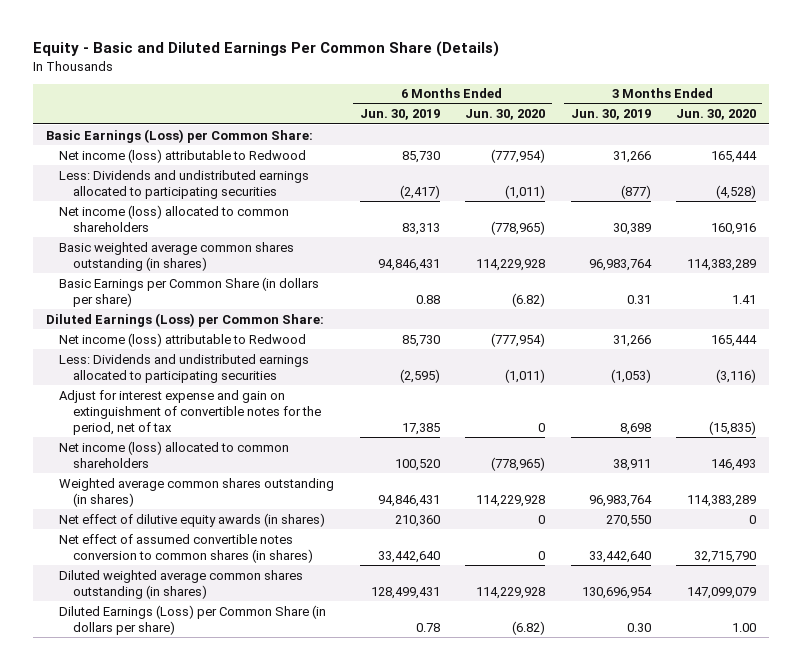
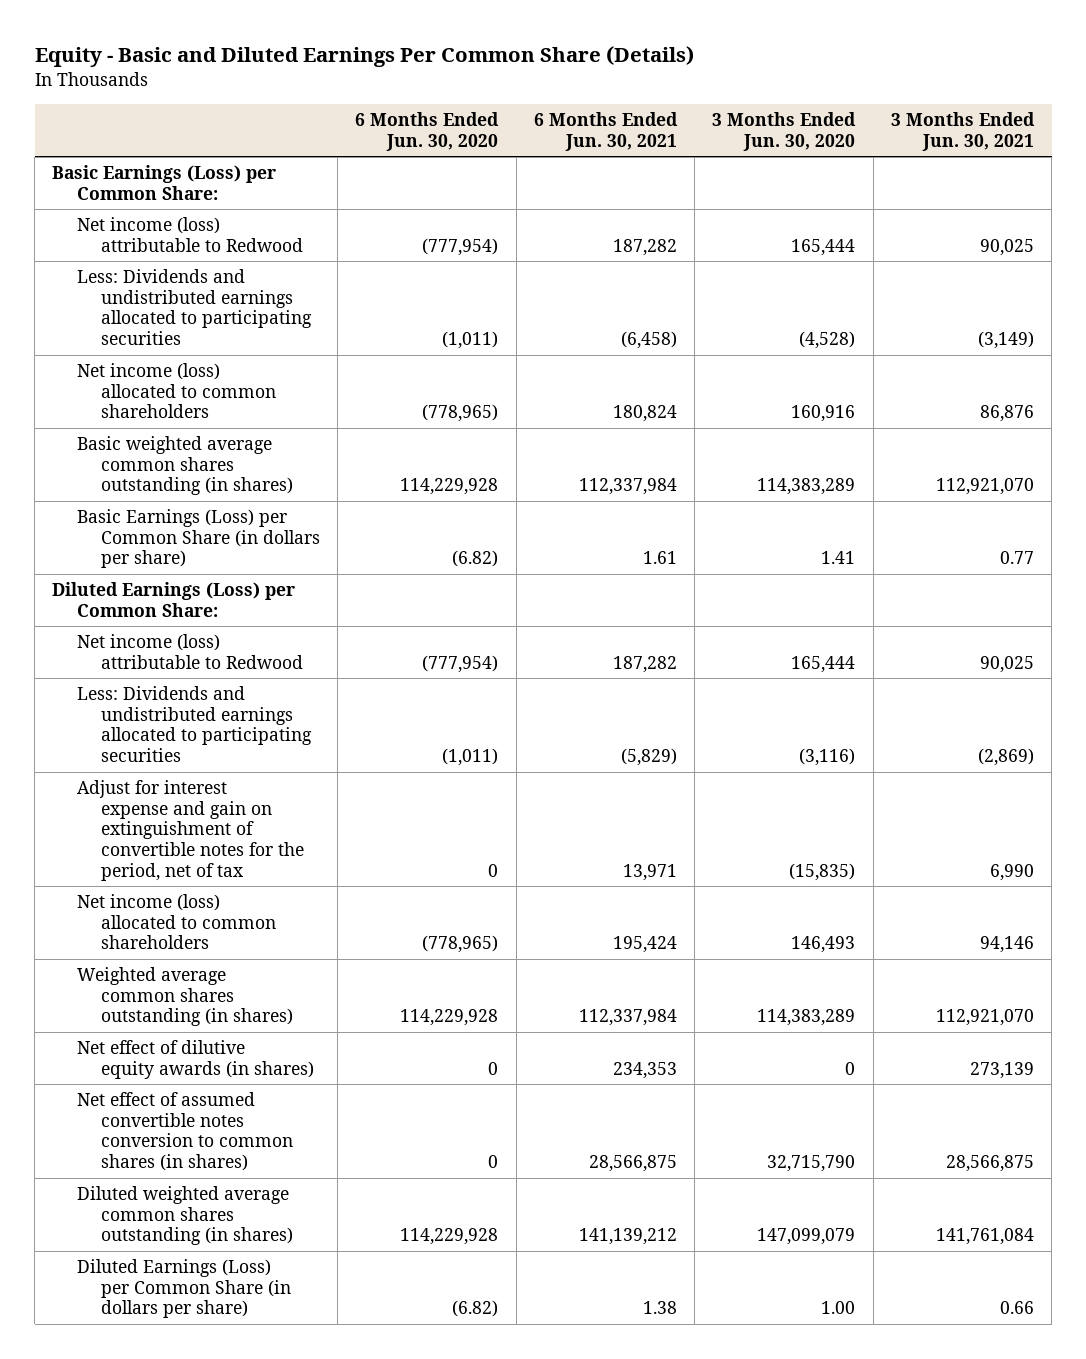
- | 6 Months Ended Jun. 30, 2019 | 6 Months Ended Jun. 30, 2020 | 3 Months Ended Jun. 30, 2019 | 3 Months Ended Jun. 30, 2020
+ | 6 Months Ended Jun. 30, 2020 | 6 Months Ended Jun. 30, 2021 | 3 Months Ended Jun. 30, 2020 | 3 Months Ended Jun. 30, 2021
- Basic Earnings per Common Share (in dollars per share) | 0.88 | (6.82) | 0.31 | 1.41
+ Basic Earnings (Loss) per Common Share (in dollars per share) | (6.82) | 1.61 | 1.41 | 0.77

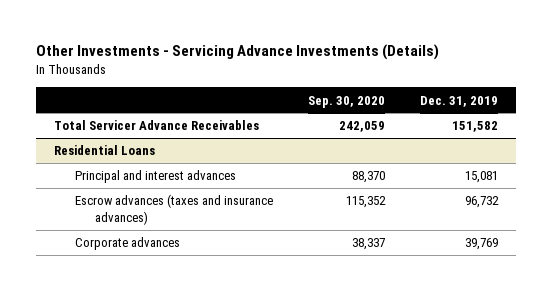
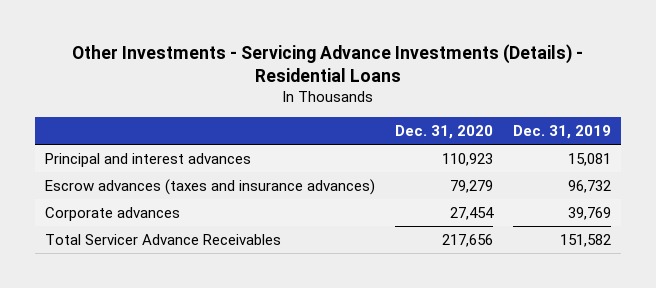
- Other Investments - Servicing Advance Investments (Details)
+ Other Investments - Servicing Advance Investments (Details) - Residential Loans
- | Sep. 30, 2020 | Dec. 31, 2019
+ | Dec. 31, 2020 | Dec. 31, 2019
- Residential Loans
moved down: Total Servicer Advance Receivables | 217,656 | 151,582

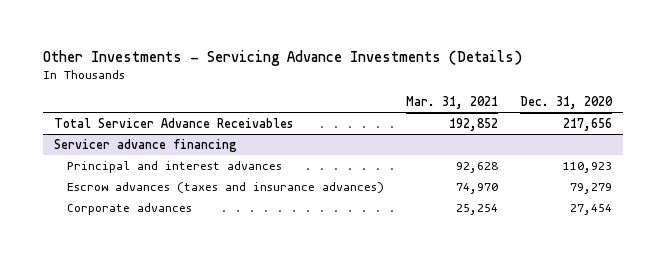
- Other Investments - Servicing Advance Investments (Details) - Residential Loans
+ Other Investments - Servicing Advance Investments (Details)
- | Dec. 31, 2020 | Dec. 31, 2019
+ | Mar. 31, 2021 | Dec. 31, 2020
moved up: Total Servicer Advance Receivables | 192,852 | 217,656
+ Servicer advance financing

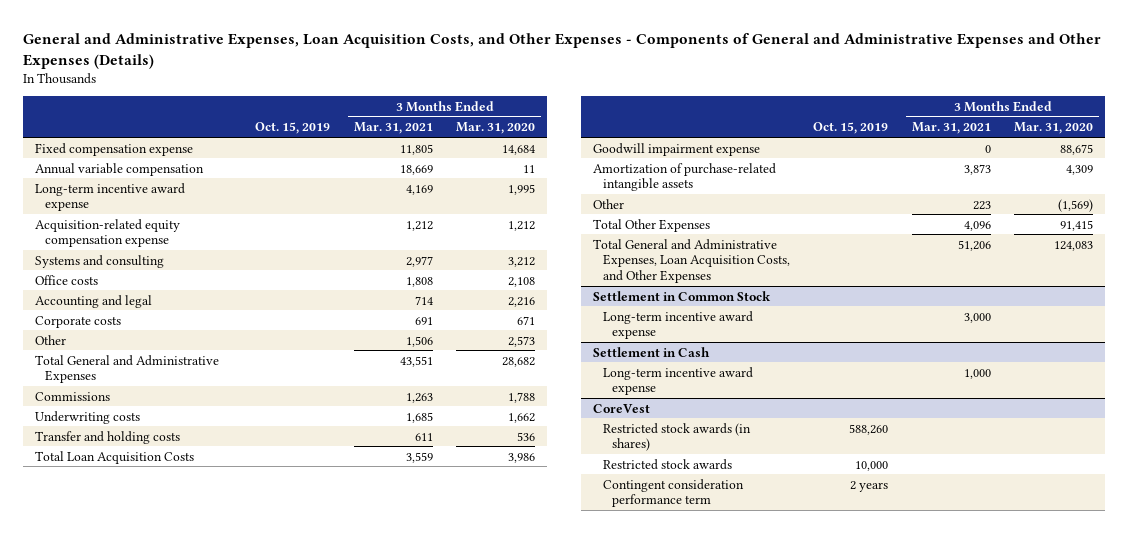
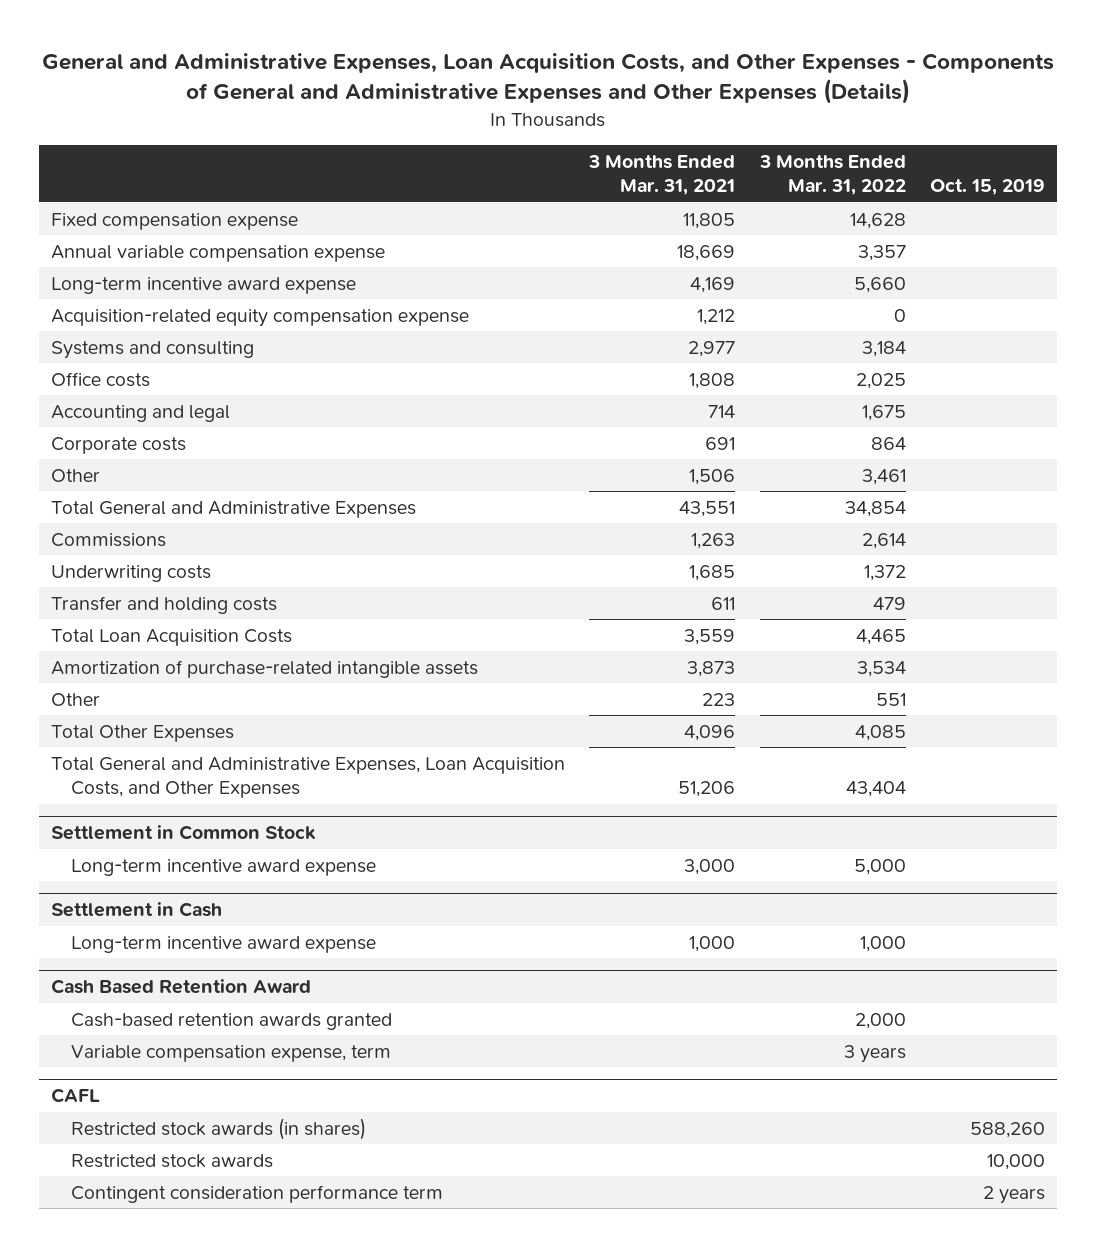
- | Oct. 15, 2019 | 3 Months Ended Mar. 31, 2021 | 3 Months Ended Mar. 31, 2020
+ | 3 Months Ended Mar. 31, 2021 | 3 Months Ended Mar. 31, 2022 | Oct. 15, 2019
- Annual variable compensation | | 18,669 | 11
+ Annual variable compensation expense | 18,669 | 3,357 |
- Goodwill impairment expense | | 0 | 88,675
- CoreVest
+ Cash Based Retention Award
+ Cash-based retention awards granted | | 2,000 |
+ Variable compensation expense, term | | 3 years |
+ CAFL

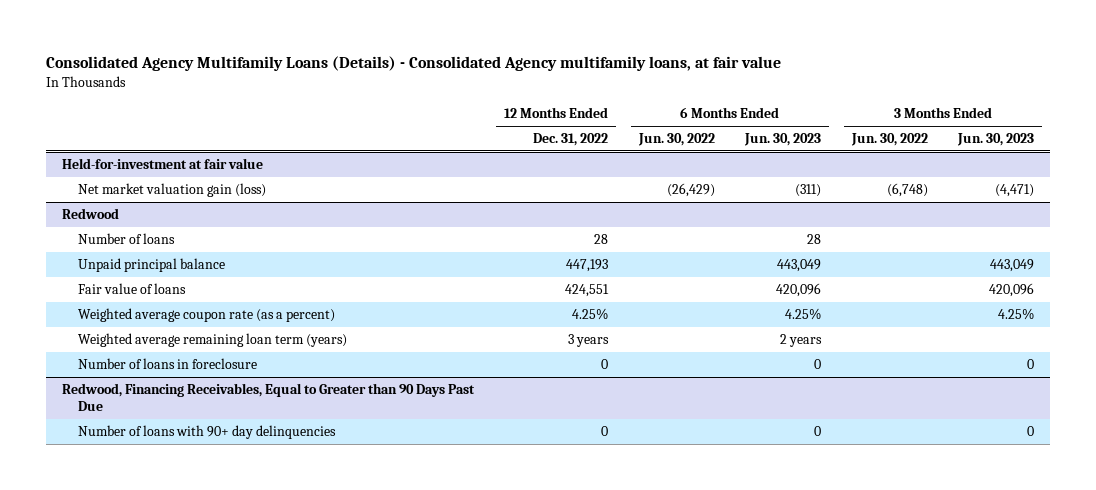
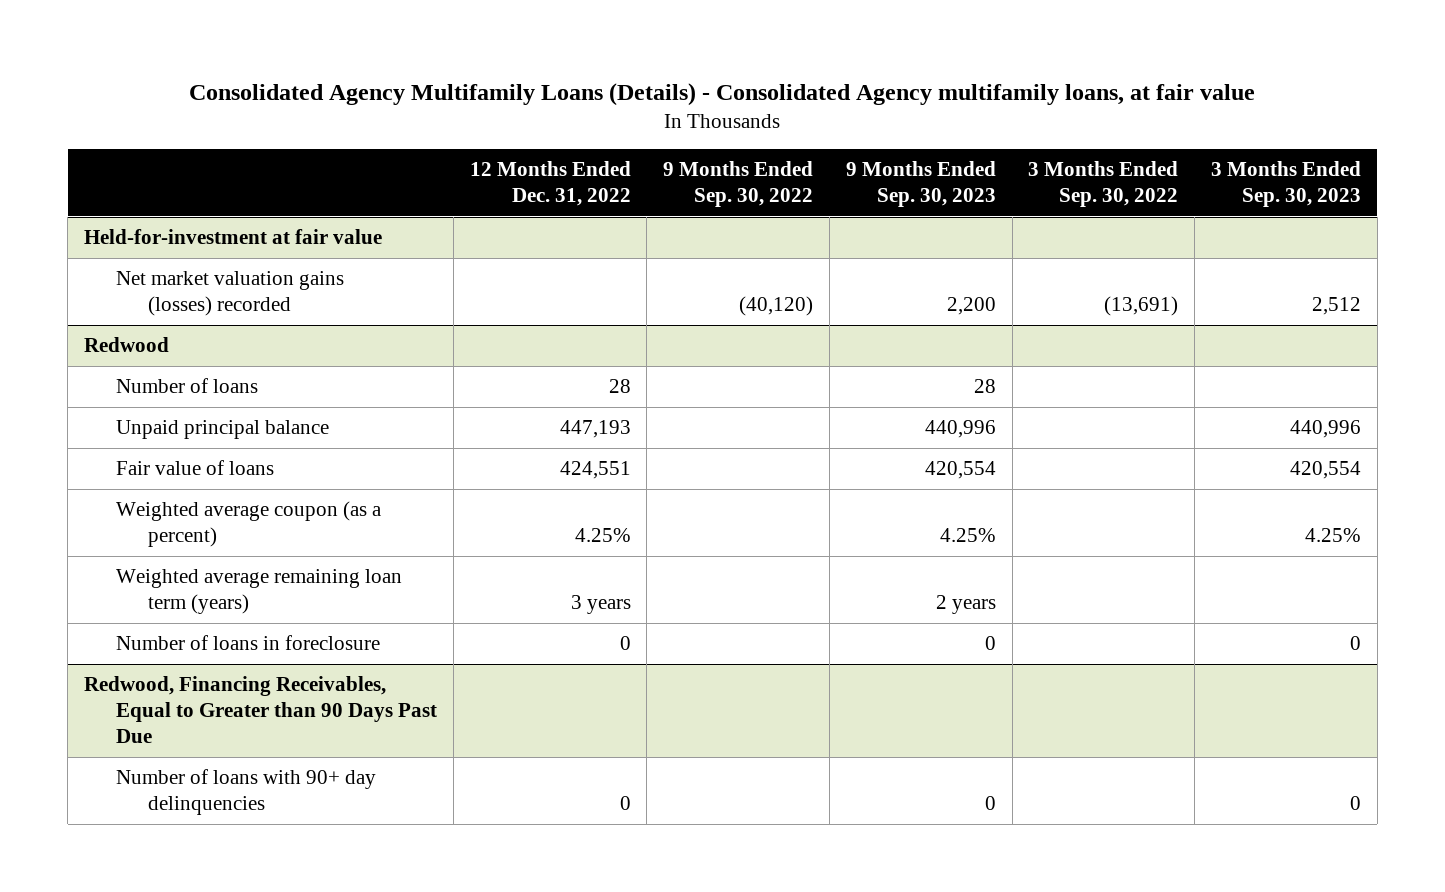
- | 12 Months Ended Dec. 31, 2022 | 6 Months Ended Jun. 30, 2022 | 6 Months Ended Jun. 30, 2023 | 3 Months Ended Jun. 30, 2022 | 3 Months Ended Jun. 30, 2023
+ | 12 Months Ended Dec. 31, 2022 | 9 Months Ended Sep. 30, 2022 | 9 Months Ended Sep. 30, 2023 | 3 Months Ended Sep. 30, 2022 | 3 Months Ended Sep. 30, 2023
@ Held-for-investment at fair value
- Net market valuation gain (loss) | | (26,429) | (311) | (6,748) | (4,471)
+ Net market valuation gains (losses) recorded | | (40,120) | 2,200 | (13,691) | 2,512
@ Redwood
- Weighted average coupon rate (as a percent) | 4.25% | | 4.25% | | 4.25%
+ Weighted average coupon (as a percent) | 4.25% | | 4.25% | | 4.25%

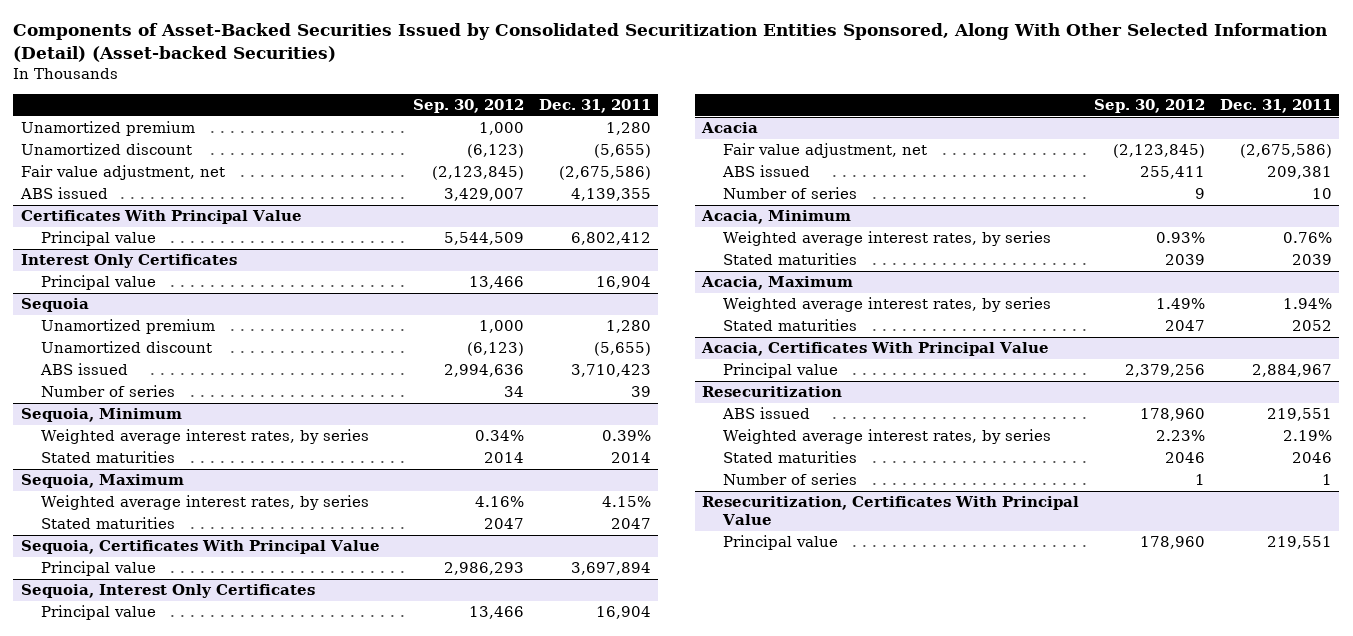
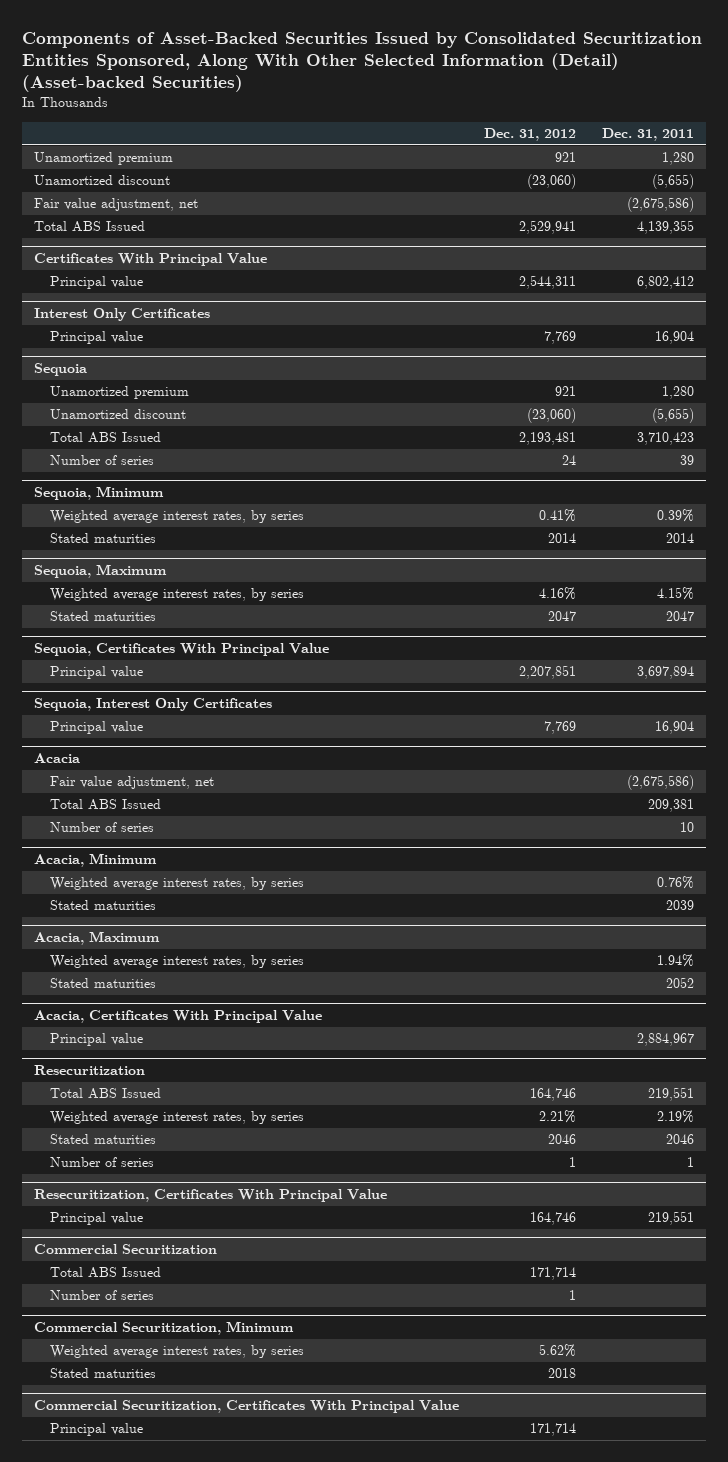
- | Sep. 30, 2012 | Dec. 31, 2011
+ | Dec. 31, 2012 | Dec. 31, 2011
- ABS issued | 3,429,007 | 4,139,355
+ Total ABS Issued | 2,529,941 | 4,139,355
@ Sequoia
- ABS issued | 2,994,636 | 3,710,423
+ Total ABS Issued | 2,193,481 | 3,710,423
@ Acacia
- ABS issued | 255,411 | 209,381
+ Total ABS Issued | | 209,381
@ Resecuritization
- ABS issued | 178,960 | 219,551
+ Total ABS Issued | 164,746 | 219,551
+ Commercial Securitization
+ Total ABS Issued | 171,714 |
+ Number of series | 1 |
+ Commercial Securitization, Minimum
+ Weighted average interest rates, by series | 5.62% |
+ Stated maturities | 2018 |
+ Commercial Securitization, Certificates With Principal Value
+ Principal value | 171,714 |

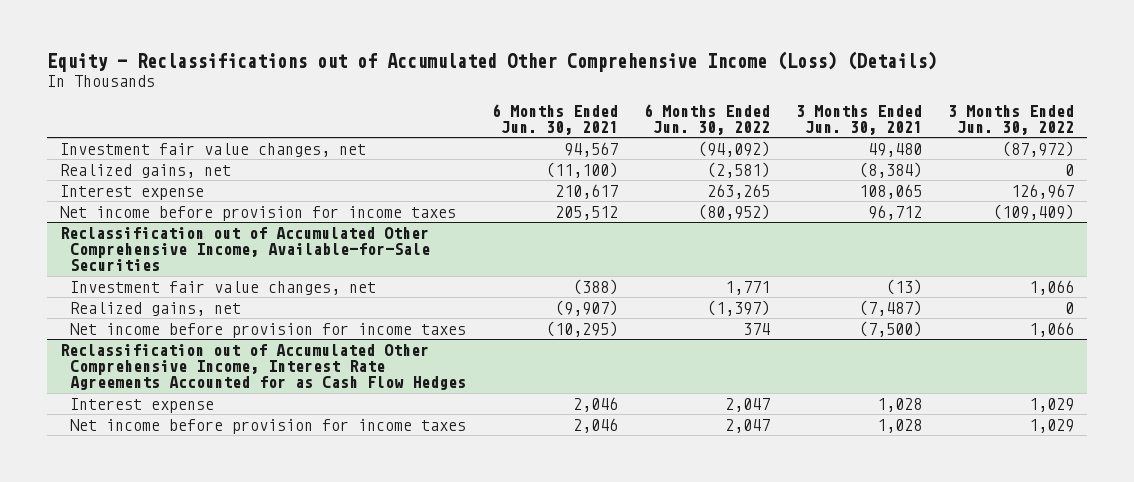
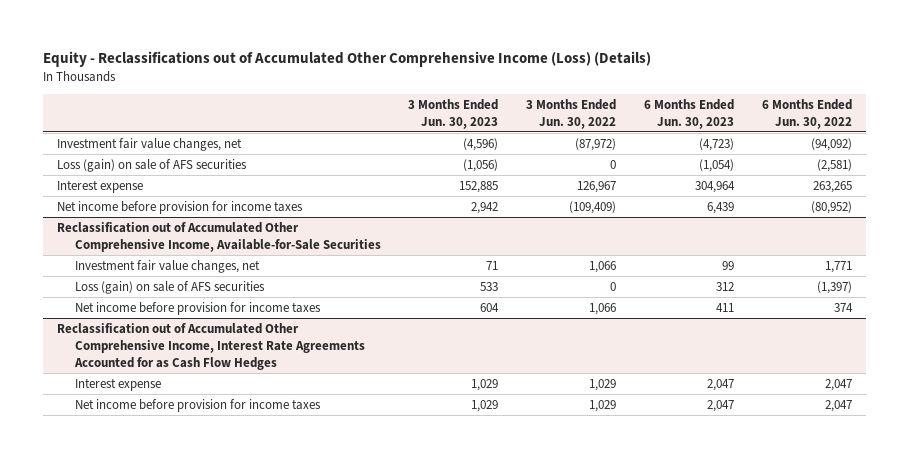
- | 6 Months Ended Jun. 30, 2021 | 6 Months Ended Jun. 30, 2022 | 3 Months Ended Jun. 30, 2021 | 3 Months Ended Jun. 30, 2022
+ | 3 Months Ended Jun. 30, 2023 | 3 Months Ended Jun. 30, 2022 | 6 Months Ended Jun. 30, 2023 | 6 Months Ended Jun. 30, 2022
- Realized gains, net | (11,100) | (2,581) | (8,384) | 0
+ Loss (gain) on sale of AFS securities | (1,056) | 0 | (1,054) | (2,581)
@ Reclassification out of Accumulated Other Comprehensive Income, Available-for-Sale Securities
- Realized gains, net | (9,907) | (1,397) | (7,487) | 0
+ Loss (gain) on sale of AFS securities | 533 | 0 | 312 | (1,397)

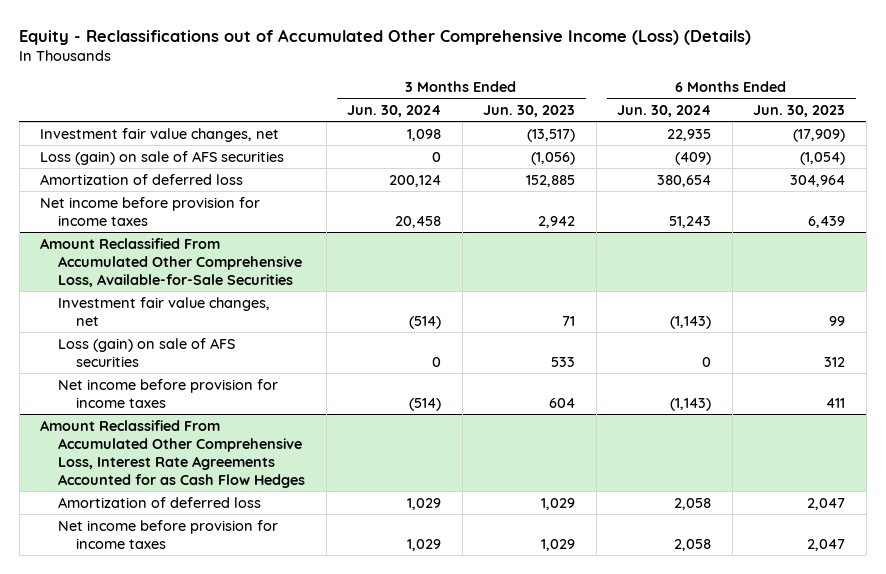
- | 3 Months Ended Jun. 30, 2023 | 3 Months Ended Jun. 30, 2022 | 6 Months Ended Jun. 30, 2023 | 6 Months Ended Jun. 30, 2022
+ | 3 Months Ended Jun. 30, 2024 | 3 Months Ended Jun. 30, 2023 | 6 Months Ended Jun. 30, 2024 | 6 Months Ended Jun. 30, 2023
- Investment fair value changes, net | (4,596) | (87,972) | (4,723) | (94,092)
+ Investment fair value changes, net | 1,098 | (13,517) | 22,935 | (17,909)
- Interest expense | 152,885 | 126,967 | 304,964 | 263,265
+ Amortization of deferred loss | 200,124 | 152,885 | 380,654 | 304,964
- Reclassification out of Accumulated Other Comprehensive Income, Available-for-Sale Securities
+ Amount Reclassified From Accumulated Other Comprehensive Loss, Available-for-Sale Securities
- Reclassification out of Accumulated Other Comprehensive Income, Interest Rate Agreements Accounted for as Cash Flow Hedges
- Interest expense | 1,029 | 1,029 | 2,047 | 2,047
+ Amount Reclassified From Accumulated Other Comprehensive Loss, Interest Rate Agreements Accounted for as Cash Flow Hedges
+ Amortization of deferred loss | 1,029 | 1,029 | 2,058 | 2,047

